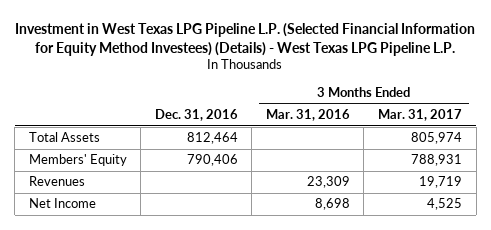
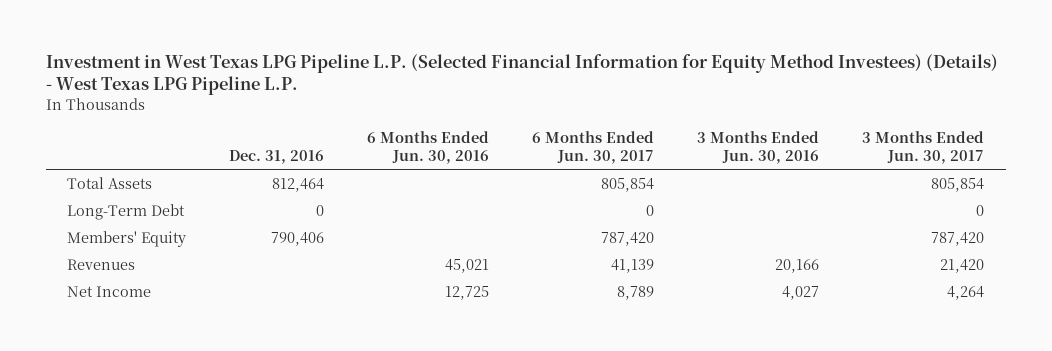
- | Dec. 31, 2016 | 3 Months Ended Mar. 31, 2016 | 3 Months Ended Mar. 31, 2017
+ | Dec. 31, 2016 | 6 Months Ended Jun. 30, 2016 | 6 Months Ended Jun. 30, 2017 | 3 Months Ended Jun. 30, 2016 | 3 Months Ended Jun. 30, 2017
+ Long-Term Debt | 0 | | 0 | | 0

